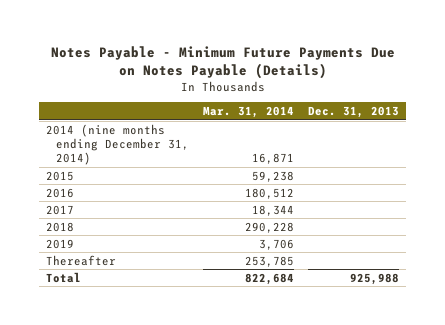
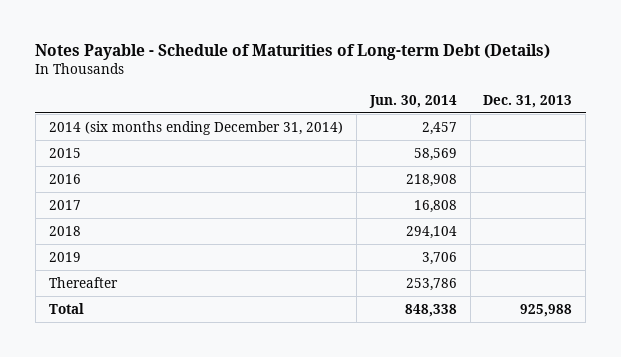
- Notes Payable - Minimum Future Payments Due on Notes Payable (Details)
+ Notes Payable - Schedule of Maturities of Long-term Debt (Details)
- | Mar. 31, 2014 | Dec. 31, 2013
+ | Jun. 30, 2014 | Dec. 31, 2013
- 2014 (nine months ending December 31, 2014) | 16,871 |
+ 2014 (six months ending December 31, 2014) | 2,457 |

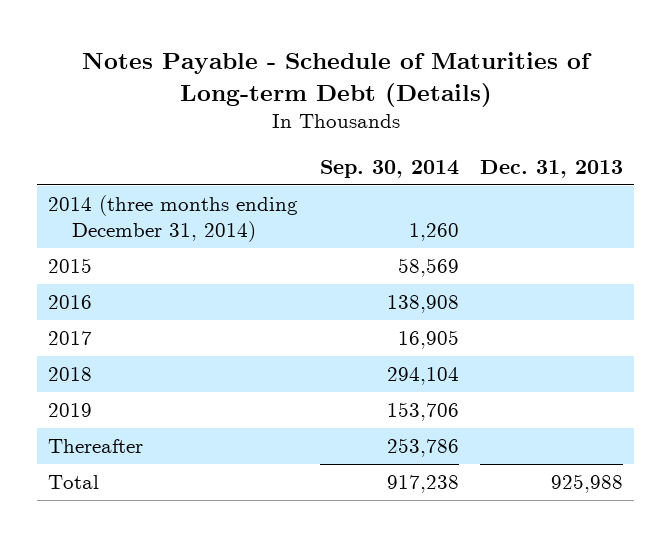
- | Jun. 30, 2014 | Dec. 31, 2013
+ | Sep. 30, 2014 | Dec. 31, 2013
- 2014 (six months ending December 31, 2014) | 2,457 |
+ 2014 (three months ending December 31, 2014) | 1,260 |

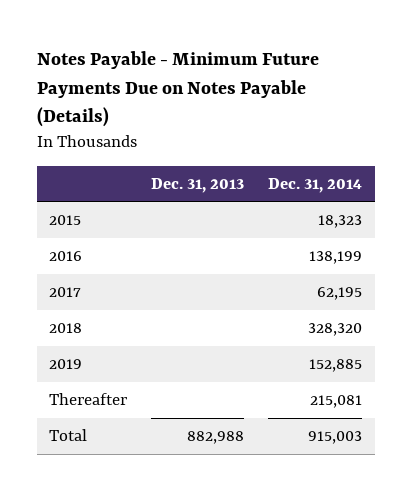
- Notes Payable - Schedule of Maturities of Long-term Debt (Details)
+ Notes Payable - Minimum Future Payments Due on Notes Payable (Details)
- | Sep. 30, 2014 | Dec. 31, 2013
+ | Dec. 31, 2013 | Dec. 31, 2014
- 2014 (three months ending December 31, 2014) | 1,260 |
- Total | 917,238 | 925,988
+ Total | 882,988 | 915,003

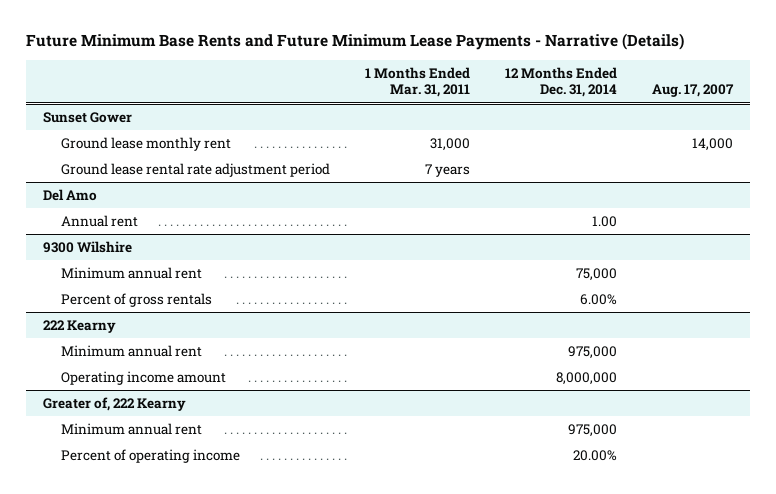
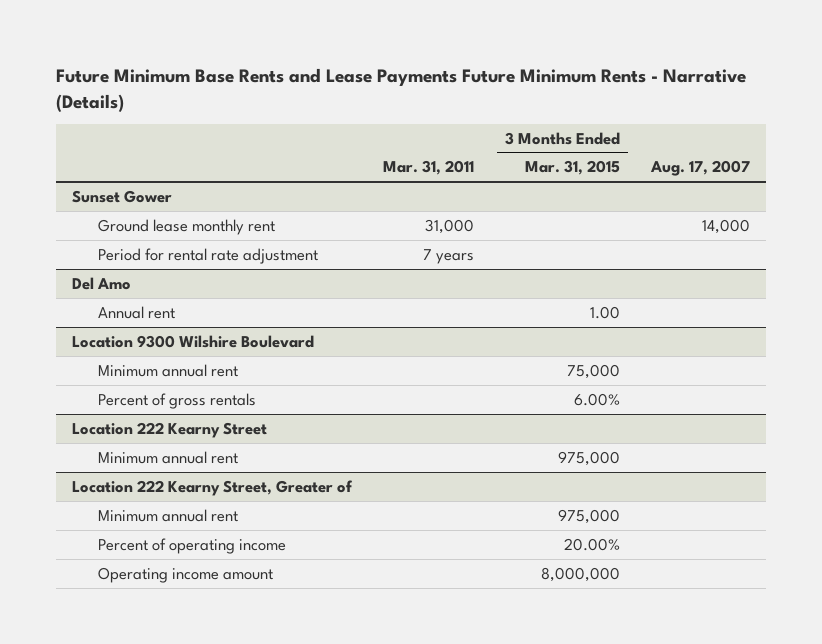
- Future Minimum Base Rents and Future Minimum Lease Payments - Narrative (Details)
+ Future Minimum Base Rents and Lease Payments Future Minimum Rents - Narrative (Details)
- | 1 Months Ended Mar. 31, 2011 | 12 Months Ended Dec. 31, 2014 | Aug. 17, 2007
+ | Mar. 31, 2011 | 3 Months Ended Mar. 31, 2015 | Aug. 17, 2007
@ Sunset Gower
- Ground lease rental rate adjustment period | 7 years | |
+ Period for rental rate adjustment | 7 years | |
- 9300 Wilshire
+ Location 9300 Wilshire Boulevard
- 222 Kearny
+ Location 222 Kearny Street
- Operating income amount | | 8,000,000 |
- Greater of, 222 Kearny
+ Location 222 Kearny Street, Greater of
+ Operating income amount | | 8,000,000 |

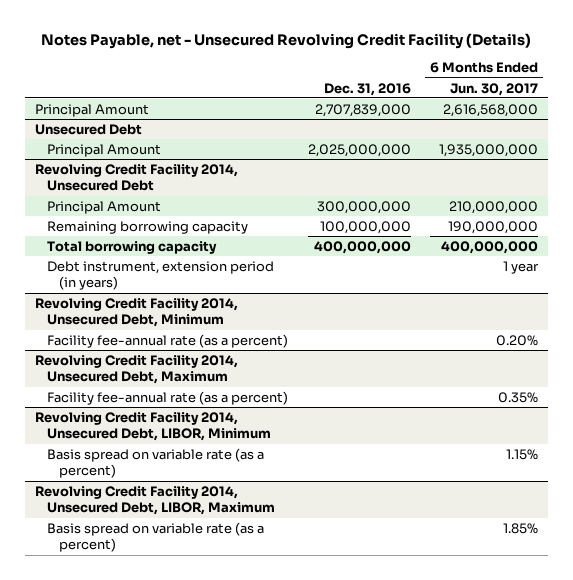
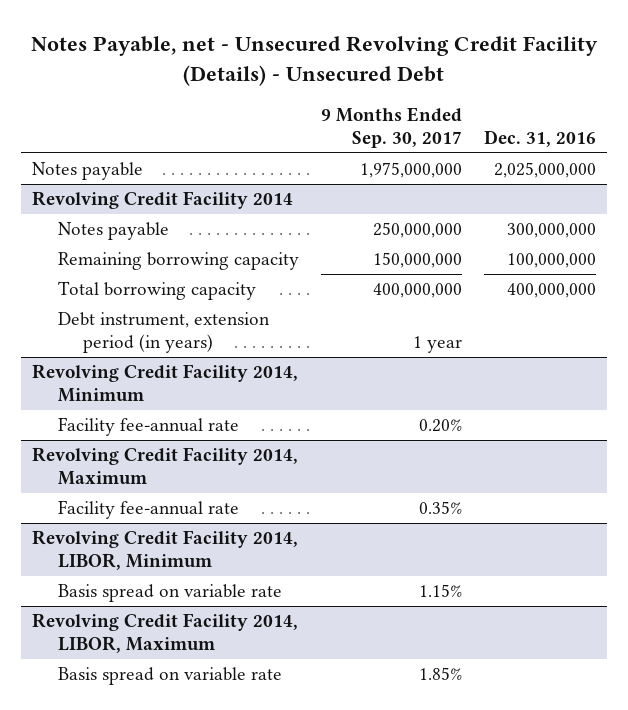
- Notes Payable, net - Unsecured Revolving Credit Facility (Details)
+ Notes Payable, net - Unsecured Revolving Credit Facility (Details) - Unsecured Debt
- | Dec. 31, 2016 | 6 Months Ended Jun. 30, 2017
+ | 9 Months Ended Sep. 30, 2017 | Dec. 31, 2016
- Principal Amount | 2,707,839,000 | 2,616,568,000
- Unsecured Debt
- Principal Amount | 2,025,000,000 | 1,935,000,000
- Revolving Credit Facility 2014, Unsecured Debt
- Principal Amount | 300,000,000 | 210,000,000
+ Notes payable | 1,975,000,000 | 2,025,000,000
+ Revolving Credit Facility 2014
+ Notes payable | 250,000,000 | 300,000,000
- Revolving Credit Facility 2014, Unsecured Debt, Minimum
- Facility fee-annual rate (as a percent) | | 0.20%
- Revolving Credit Facility 2014, Unsecured Debt, Maximum
- Facility fee-annual rate (as a percent) | | 0.35%
- Revolving Credit Facility 2014, Unsecured Debt, LIBOR, Minimum
- Basis spread on variable rate (as a percent) | | 1.15%
- Revolving Credit Facility 2014, Unsecured Debt, LIBOR, Maximum
- Basis spread on variable rate (as a percent) | | 1.85%
+ Revolving Credit Facility 2014, Minimum
+ Facility fee-annual rate | 0.20% |
+ Revolving Credit Facility 2014, Maximum
+ Facility fee-annual rate | 0.35% |
+ Revolving Credit Facility 2014, LIBOR, Minimum
+ Basis spread on variable rate | 1.15% |
+ Revolving Credit Facility 2014, LIBOR, Maximum
+ Basis spread on variable rate | 1.85% |

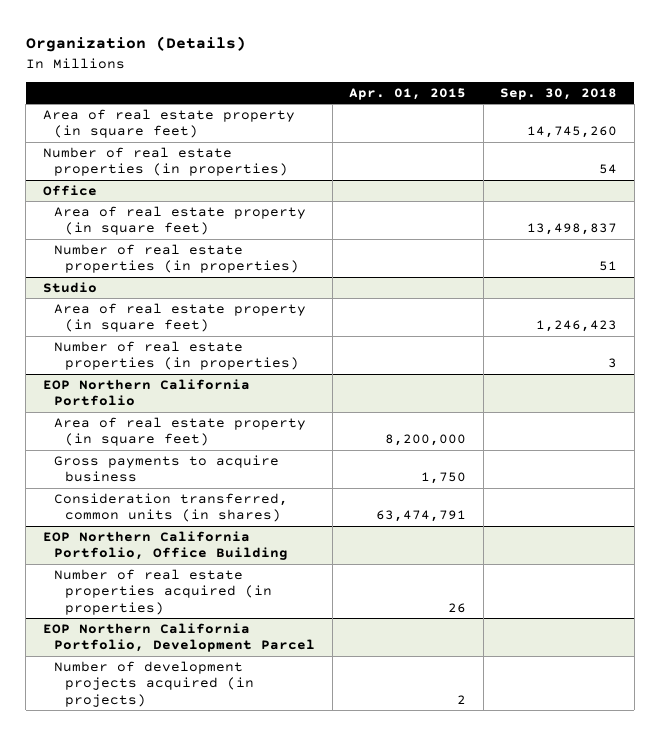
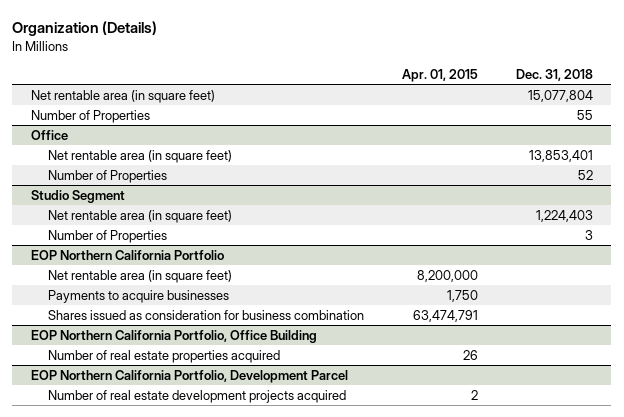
- | Apr. 01, 2015 | Sep. 30, 2018
+ | Apr. 01, 2015 | Dec. 31, 2018
- Area of real estate property (in square feet) | | 14,745,260
- Number of real estate properties (in properties) | | 54
+ Net rentable area (in square feet) | | 15,077,804
+ Number of Properties | | 55
@ Office
- Area of real estate property (in square feet) | | 13,498,837
- Number of real estate properties (in properties) | | 51
- Studio
- Area of real estate property (in square feet) | | 1,246,423
- Number of real estate properties (in properties) | | 3
@ Office
+ Net rentable area (in square feet) | | 13,853,401
+ Number of Properties | | 52
+ Studio Segment
+ Net rentable area (in square feet) | | 1,224,403
+ Number of Properties | | 3
@ EOP Northern California Portfolio
- Area of real estate property (in square feet) | 8,200,000 |
- Gross payments to acquire business | 1,750 |
- Consideration transferred, common units (in shares) | 63,474,791 |
+ Net rentable area (in square feet) | 8,200,000 |
+ Payments to acquire businesses | 1,750 |
+ Shares issued as consideration for business combination | 63,474,791 |
@ EOP Northern California Portfolio, Office Building
- Number of real estate properties acquired (in properties) | 26 |
+ Number of real estate properties acquired | 26 |
@ EOP Northern California Portfolio, Development Parcel
- Number of development projects acquired (in projects) | 2 |
+ Number of real estate development projects acquired | 2 |

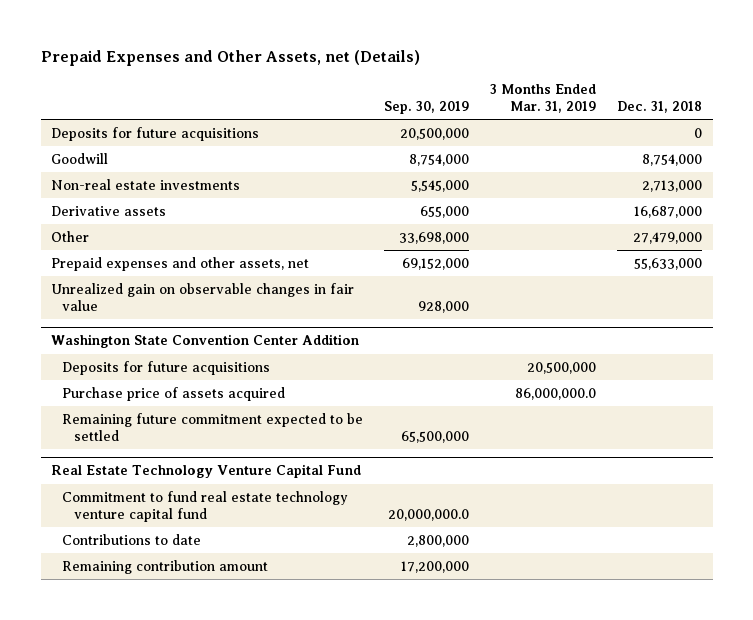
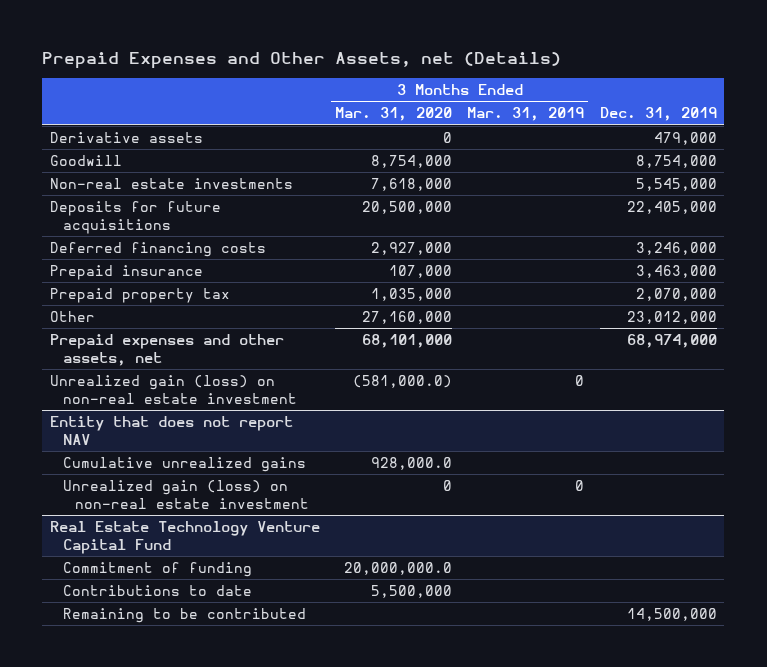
- | Sep. 30, 2019 | 3 Months Ended Mar. 31, 2019 | Dec. 31, 2018
+ | 3 Months Ended Mar. 31, 2020 | 3 Months Ended Mar. 31, 2019 | Dec. 31, 2019
moved up: Derivative assets | 0 | | 479,000
moved down: Deposits for future acquisitions | 20,500,000 | | 22,405,000
+ Deferred financing costs | 2,927,000 | | 3,246,000
+ Prepaid insurance | 107,000 | | 3,463,000
+ Prepaid property tax | 1,035,000 | | 2,070,000
- Unrealized gain on observable changes in fair value | 928,000 | |
- Washington State Convention Center Addition
- Deposits for future acquisitions | | 20,500,000 |
- Purchase price of assets acquired | | 86,000,000.0 |
- Remaining future commitment expected to be settled | 65,500,000 | |
+ Unrealized gain (loss) on non-real estate investment | (581,000.0) | 0 |
+ Entity that does not report NAV
+ Cumulative unrealized gains | 928,000.0 | |
+ Unrealized gain (loss) on non-real estate investment | 0 | 0 |
@ Real Estate Technology Venture Capital Fund
- Commitment to fund real estate technology venture capital fund | 20,000,000.0 | |
+ Commitment of funding | 20,000,000.0 | |
- Remaining contribution amount | 17,200,000 | |
+ Remaining to be contributed | | | 14,500,000

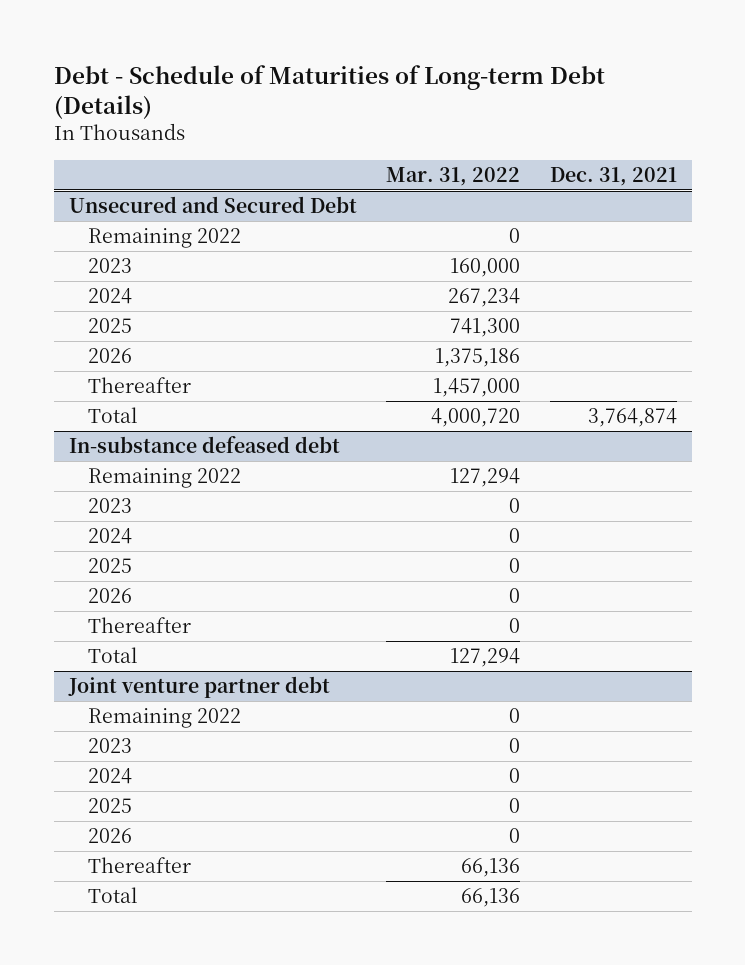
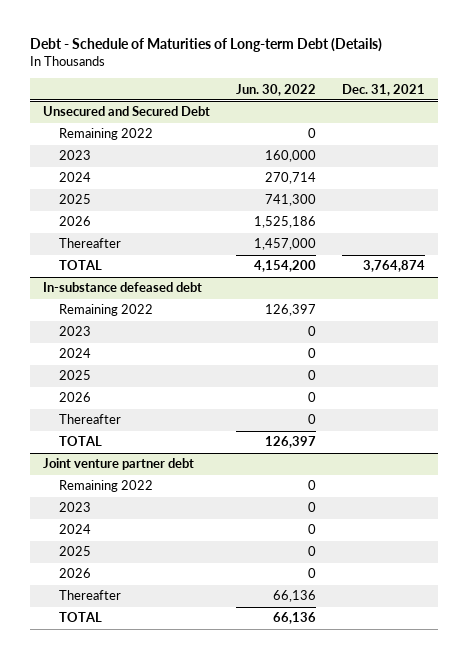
- | Mar. 31, 2022 | Dec. 31, 2021
+ | Jun. 30, 2022 | Dec. 31, 2021
@ Unsecured and Secured Debt
- Total | 4,000,720 | 3,764,874
+ TOTAL | 4,154,200 | 3,764,874
@ In-substance defeased debt
- Total | 127,294 |
+ TOTAL | 126,397 |
@ Joint venture partner debt
- Total | 66,136 |
+ TOTAL | 66,136 |

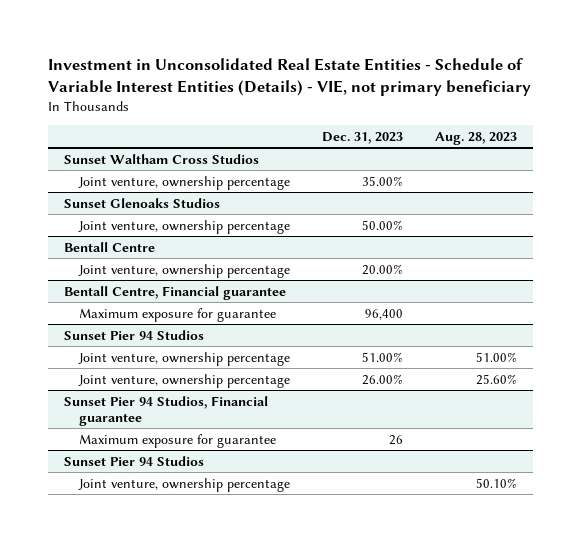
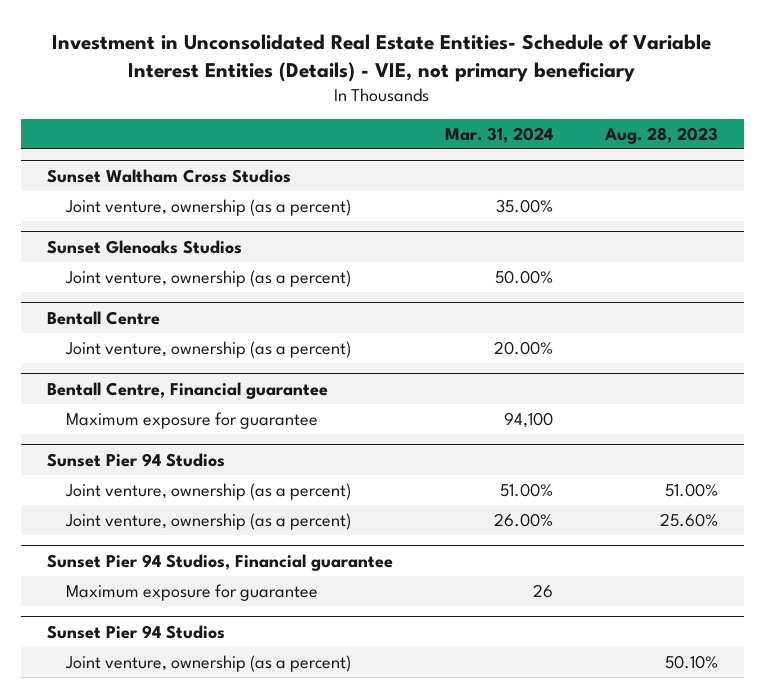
- Investment in Unconsolidated Real Estate Entities - Schedule of Variable Interest Entities (Details) - VIE, not primary beneficiary
+ Investment in Unconsolidated Real Estate Entities- Schedule of Variable Interest Entities (Details) - VIE, not primary beneficiary
- | Dec. 31, 2023 | Aug. 28, 2023
+ | Mar. 31, 2024 | Aug. 28, 2023
@ Sunset Waltham Cross Studios
- Joint venture, ownership percentage | 35.00% |
+ Joint venture, ownership (as a percent) | 35.00% |
@ Sunset Glenoaks Studios
- Joint venture, ownership percentage | 50.00% |
+ Joint venture, ownership (as a percent) | 50.00% |
@ Bentall Centre
- Joint venture, ownership percentage | 20.00% |
+ Joint venture, ownership (as a percent) | 20.00% |
@ Sunset Pier 94 Studios
- Joint venture, ownership percentage | 51.00% | 51.00%
- Joint venture, ownership percentage | 26.00% | 25.60%
+ Joint venture, ownership (as a percent) | 51.00% | 51.00%
+ Joint venture, ownership (as a percent) | 26.00% | 25.60%
- Joint venture, ownership percentage | | 50.10%
+ Joint venture, ownership (as a percent) | | 50.10%

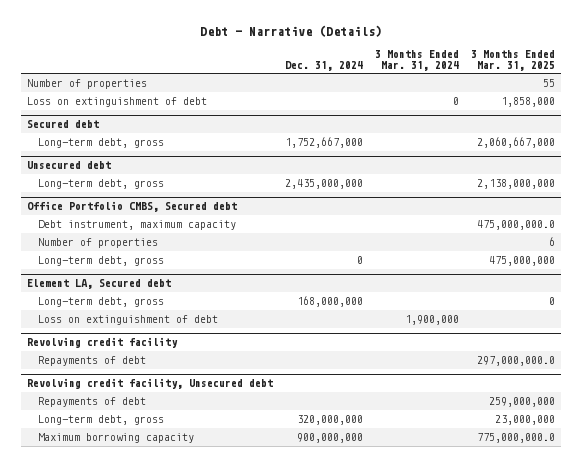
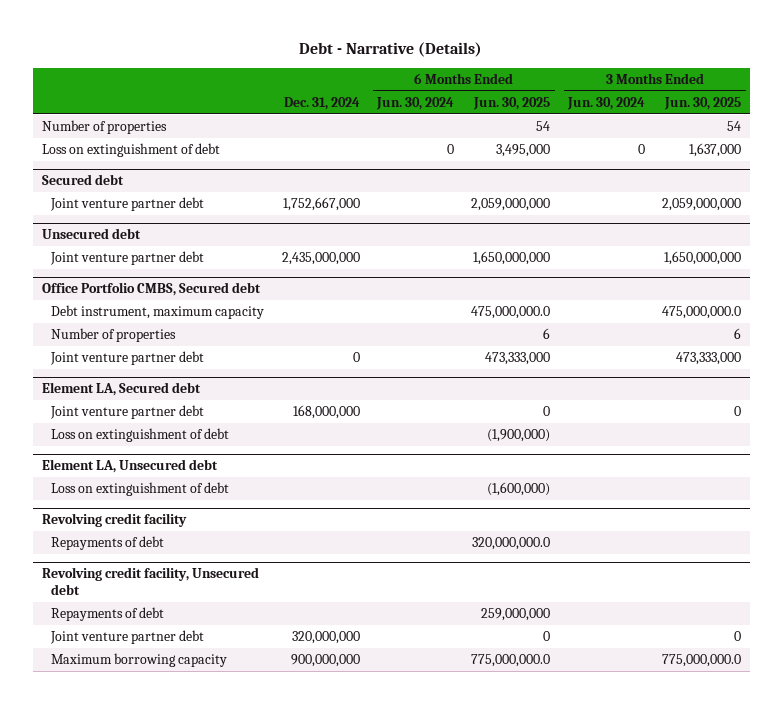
- | Dec. 31, 2024 | 3 Months Ended Mar. 31, 2024 | 3 Months Ended Mar. 31, 2025
+ | Dec. 31, 2024 | 6 Months Ended Jun. 30, 2024 | 6 Months Ended Jun. 30, 2025 | 3 Months Ended Jun. 30, 2024 | 3 Months Ended Jun. 30, 2025
@ Secured debt
- Long-term debt, gross | 1,752,667,000 | | 2,060,667,000
+ Joint venture partner debt | 1,752,667,000 | | 2,059,000,000 | | 2,059,000,000
@ Unsecured debt
- Long-term debt, gross | 2,435,000,000 | | 2,138,000,000
+ Joint venture partner debt | 2,435,000,000 | | 1,650,000,000 | | 1,650,000,000
@ Office Portfolio CMBS, Secured debt
- Long-term debt, gross | 0 | | 475,000,000
+ Joint venture partner debt | 0 | | 473,333,000 | | 473,333,000
@ Element LA, Secured debt
- Long-term debt, gross | 168,000,000 | | 0
+ Joint venture partner debt | 168,000,000 | | 0 | | 0
+ Element LA, Unsecured debt
+ Loss on extinguishment of debt | | | (1,600,000) | |
@ Revolving credit facility, Unsecured debt
- Long-term debt, gross | 320,000,000 | | 23,000,000
+ Joint venture partner debt | 320,000,000 | | 0 | | 0

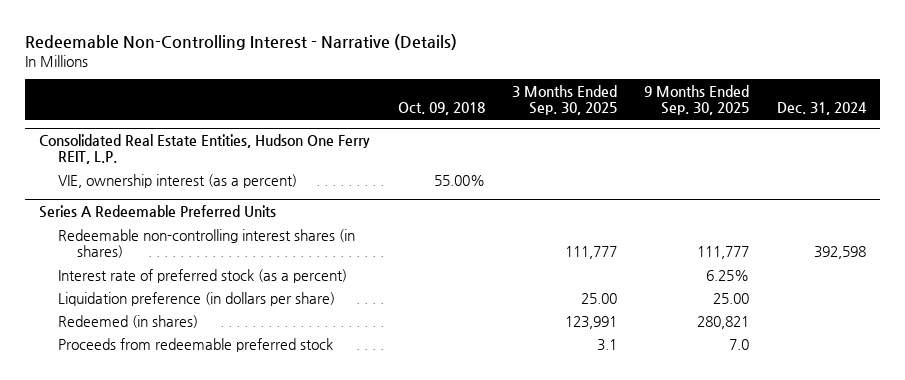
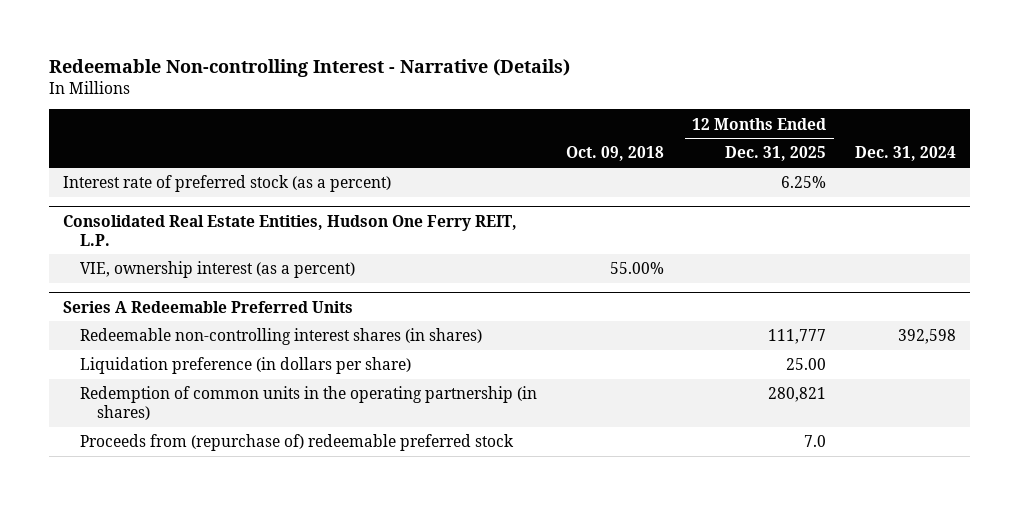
- Redeemable Non-Controlling Interest - Narrative (Details)
+ Redeemable Non-controlling Interest - Narrative (Details)
- | Oct. 09, 2018 | 3 Months Ended Sep. 30, 2025 | 9 Months Ended Sep. 30, 2025 | Dec. 31, 2024
+ | Oct. 09, 2018 | 12 Months Ended Dec. 31, 2025 | Dec. 31, 2024
+ Interest rate of preferred stock (as a percent) | | 6.25% |
@ Series A Redeemable Preferred Units
- Interest rate of preferred stock (as a percent) | | | 6.25% |
- Redeemed (in shares) | | 123,991 | 280,821 |
- Proceeds from redeemable preferred stock | | 3.1 | 7.0 |
+ Redemption of common units in the operating partnership (in shares) | | 280,821 |
+ Proceeds from (repurchase of) redeemable preferred stock | | 7.0 |

